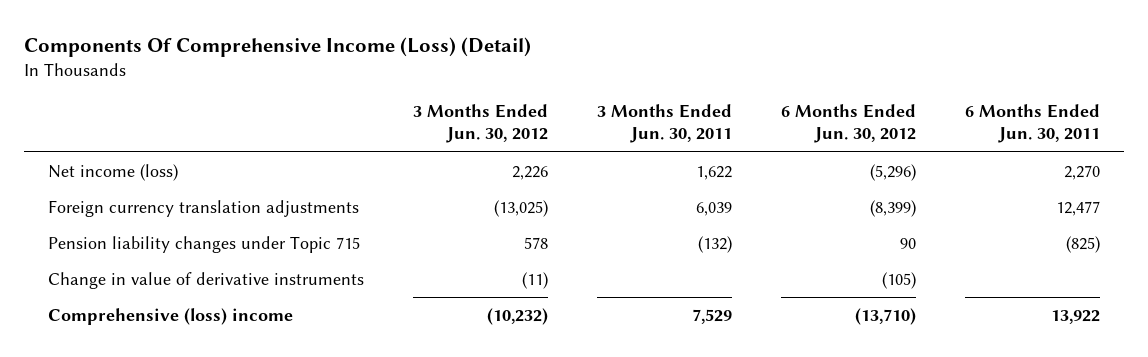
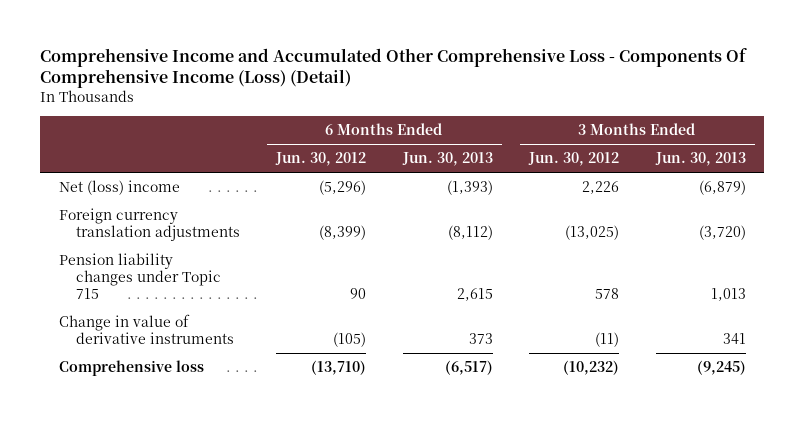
- Components Of Comprehensive Income (Loss) (Detail)
+ Comprehensive Income and Accumulated Other Comprehensive Loss - Components Of Comprehensive Income (Loss) (Detail)
- | 3 Months Ended Jun. 30, 2012 | 3 Months Ended Jun. 30, 2011 | 6 Months Ended Jun. 30, 2012 | 6 Months Ended Jun. 30, 2011
+ | 6 Months Ended Jun. 30, 2012 | 6 Months Ended Jun. 30, 2013 | 3 Months Ended Jun. 30, 2012 | 3 Months Ended Jun. 30, 2013
- Net income (loss) | 2,226 | 1,622 | (5,296) | 2,270
+ Net (loss) income | (5,296) | (1,393) | 2,226 | (6,879)
- Comprehensive (loss) income | (10,232) | 7,529 | (13,710) | 13,922
+ Comprehensive loss | (13,710) | (6,517) | (10,232) | (9,245)

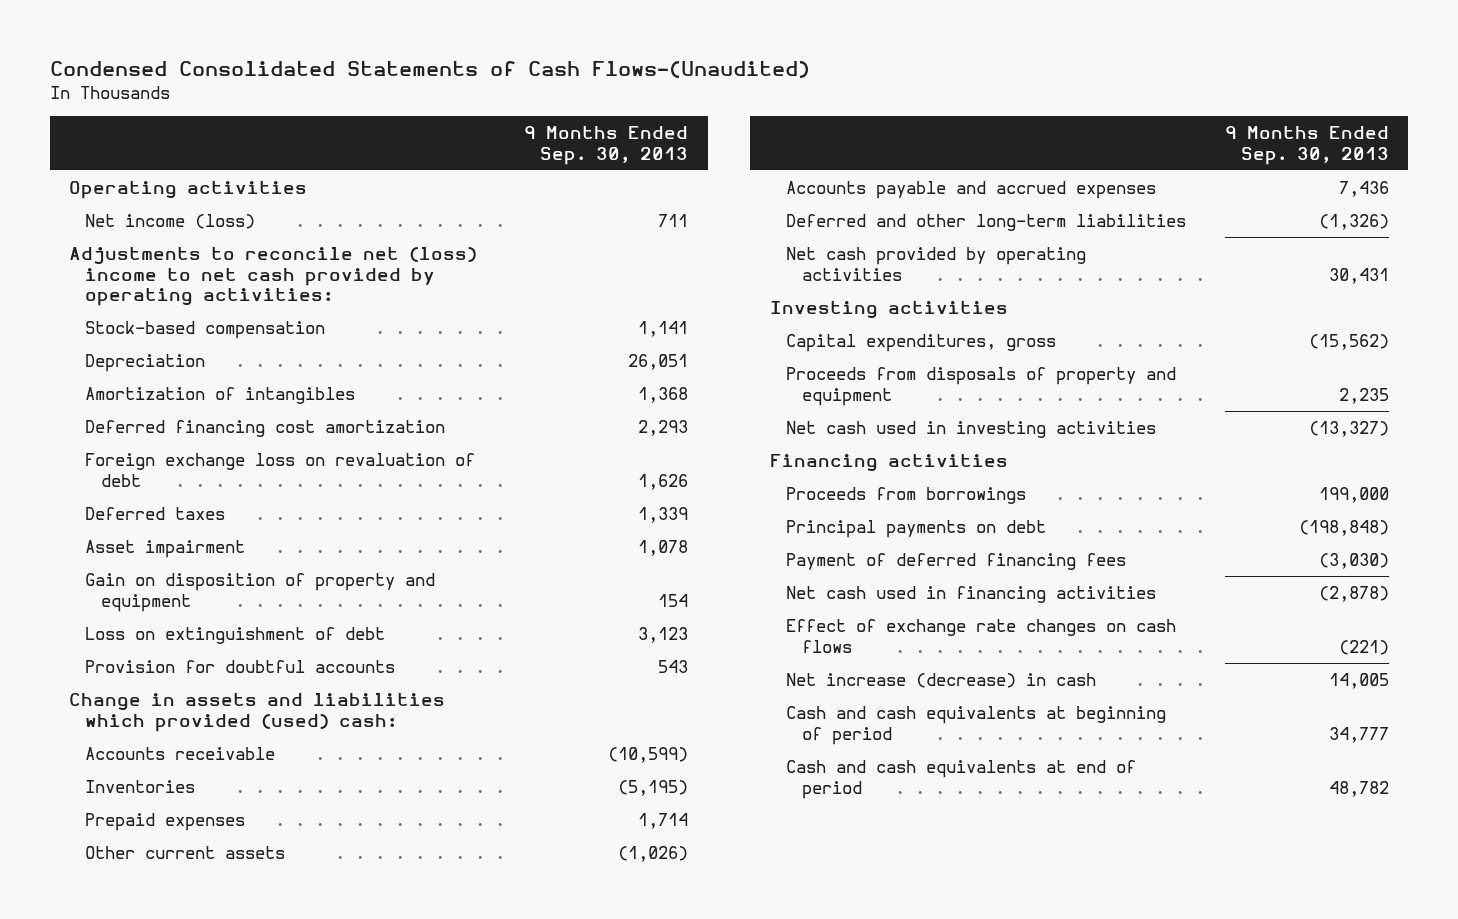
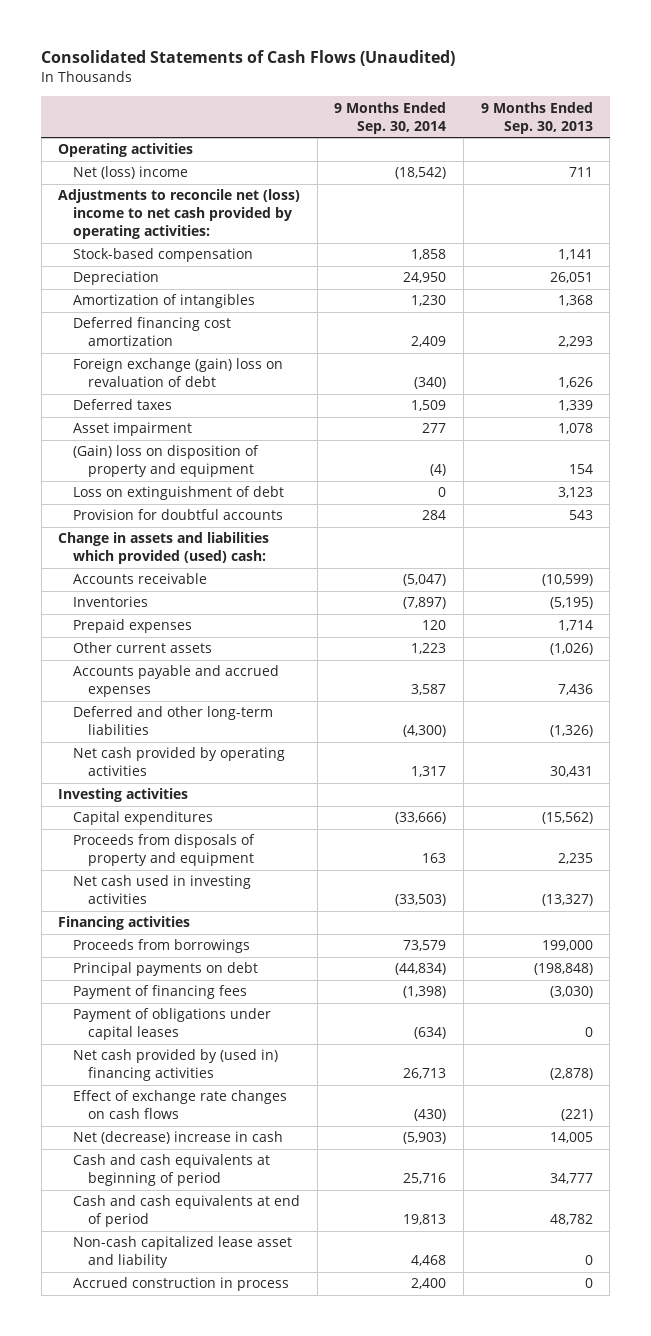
- Condensed Consolidated Statements of Cash Flows-(Unaudited)
+ Consolidated Statements of Cash Flows (Unaudited)
- | 9 Months Ended Sep. 30, 2013
+ | 9 Months Ended Sep. 30, 2014 | 9 Months Ended Sep. 30, 2013
- Net income (loss) | 711
+ Net (loss) income | (18,542) | 711
- Foreign exchange loss on revaluation of debt | 1,626
+ Foreign exchange (gain) loss on revaluation of debt | (340) | 1,626
- Gain on disposition of property and equipment | 154
+ (Gain) loss on disposition of property and equipment | (4) | 154
- Capital expenditures, gross | (15,562)
+ Capital expenditures | (33,666) | (15,562)
- Payment of deferred financing fees | (3,030)
- Net cash used in financing activities | (2,878)
+ Payment of financing fees | (1,398) | (3,030)
+ Payment of obligations under capital leases | (634) | 0
+ Net cash provided by (used in) financing activities | 26,713 | (2,878)
- Net increase (decrease) in cash | 14,005
+ Net (decrease) increase in cash | (5,903) | 14,005
+ Non-cash capitalized lease asset and liability | 4,468 | 0
+ Accrued construction in process | 2,400 | 0

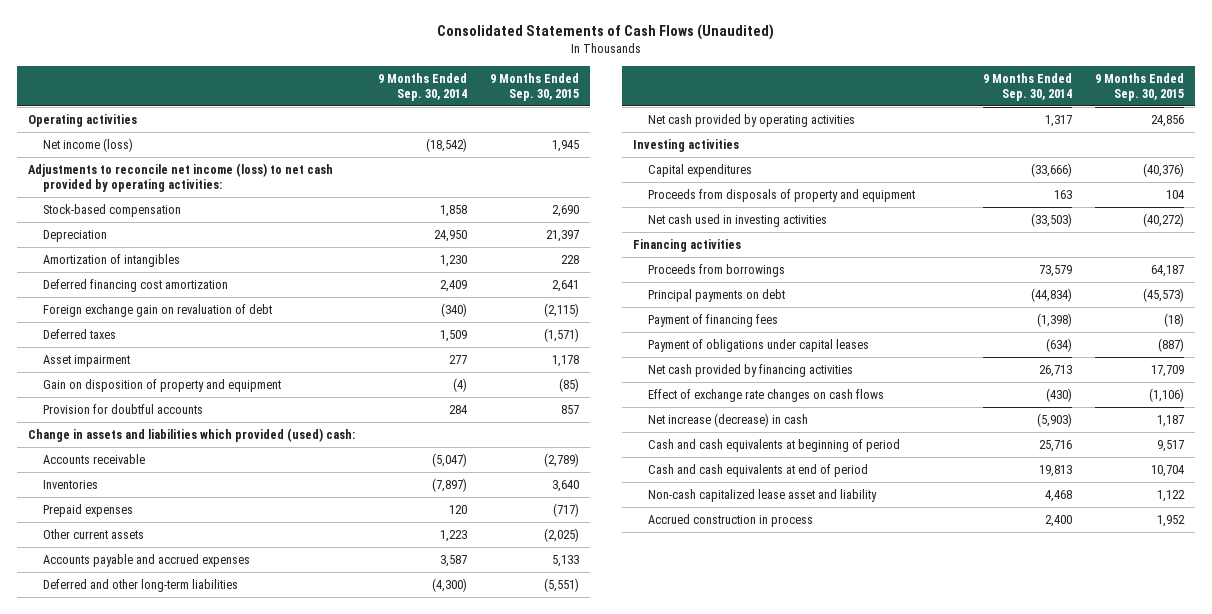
- | 9 Months Ended Sep. 30, 2014 | 9 Months Ended Sep. 30, 2013
+ | 9 Months Ended Sep. 30, 2014 | 9 Months Ended Sep. 30, 2015
- Net (loss) income | (18,542) | 711
- Adjustments to reconcile net (loss) income to net cash provided by operating activities:
+ Net income (loss) | (18,542) | 1,945
+ Adjustments to reconcile net income (loss) to net cash provided by operating activities:
- Foreign exchange (gain) loss on revaluation of debt | (340) | 1,626
+ Foreign exchange gain on revaluation of debt | (340) | (2,115)
- (Gain) loss on disposition of property and equipment | (4) | 154
- Loss on extinguishment of debt | 0 | 3,123
+ Gain on disposition of property and equipment | (4) | (85)
- Net cash provided by (used in) financing activities | 26,713 | (2,878)
+ Net cash provided by financing activities | 26,713 | 17,709
- Net (decrease) increase in cash | (5,903) | 14,005
+ Net increase (decrease) in cash | (5,903) | 1,187

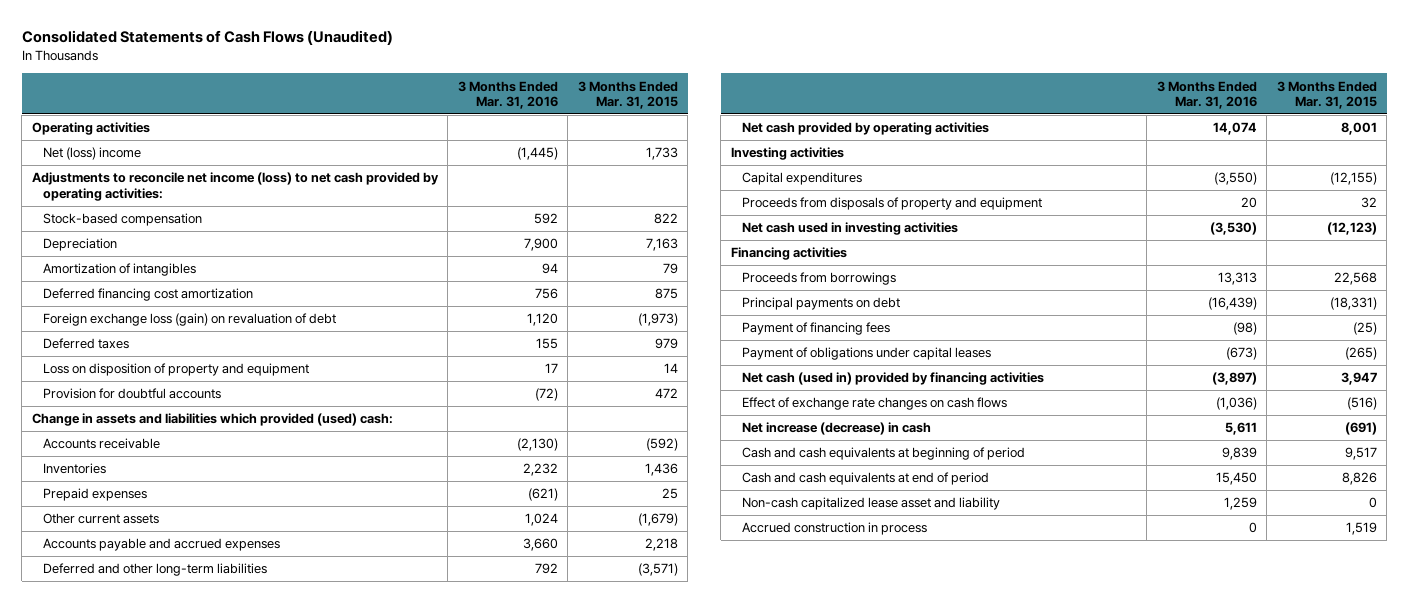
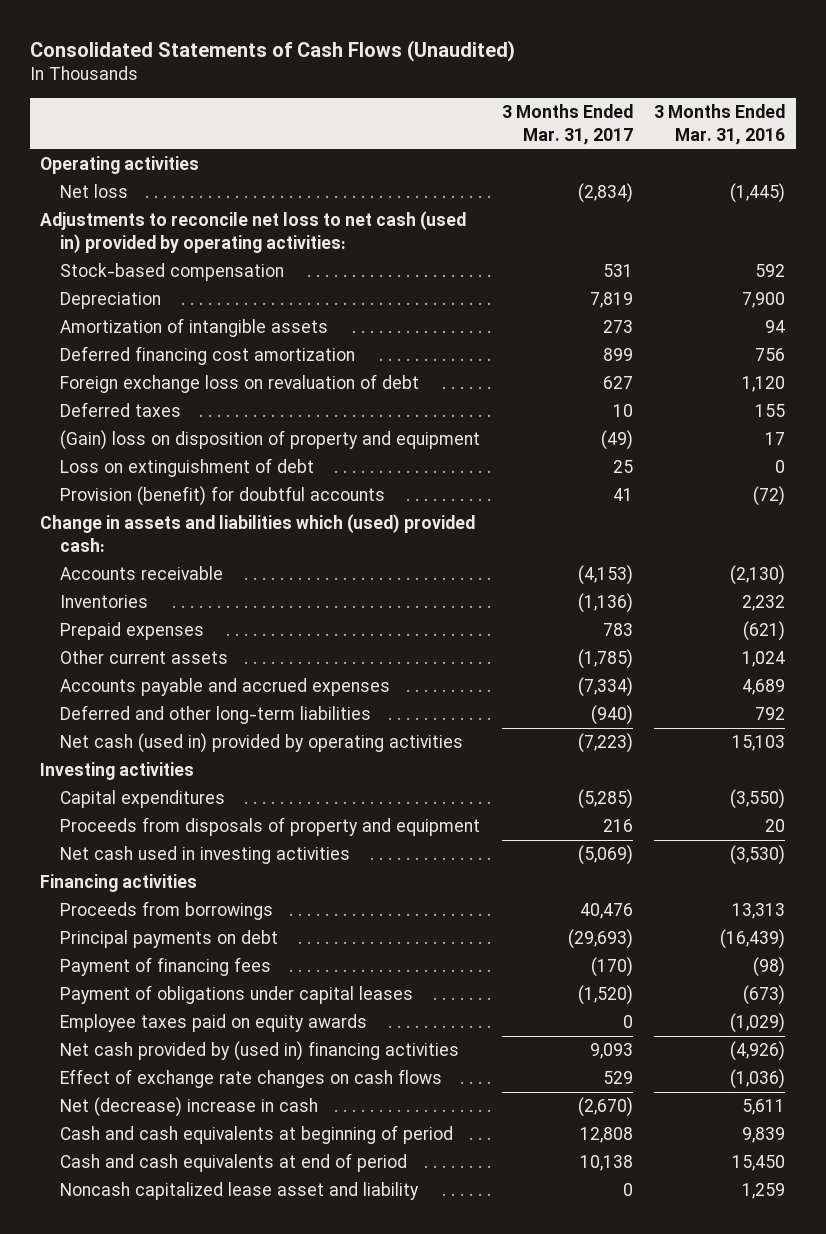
- | 3 Months Ended Mar. 31, 2016 | 3 Months Ended Mar. 31, 2015
+ | 3 Months Ended Mar. 31, 2017 | 3 Months Ended Mar. 31, 2016
- Net (loss) income | (1,445) | 1,733
- Adjustments to reconcile net income (loss) to net cash provided by operating activities:
+ Net loss | (2,834) | (1,445)
+ Adjustments to reconcile net loss to net cash (used in) provided by operating activities:
- Amortization of intangibles | 94 | 79
+ Amortization of intangible assets | 273 | 94
- Foreign exchange loss (gain) on revaluation of debt | 1,120 | (1,973)
+ Foreign exchange loss on revaluation of debt | 627 | 1,120
- Loss on disposition of property and equipment | 17 | 14
- Provision for doubtful accounts | (72) | 472
- Change in assets and liabilities which provided (used) cash:
+ (Gain) loss on disposition of property and equipment | (49) | 17
+ Loss on extinguishment of debt | 25 | 0
+ Provision (benefit) for doubtful accounts | 41 | (72)
+ Change in assets and liabilities which (used) provided cash:
- Accounts payable and accrued expenses | 3,660 | 2,218
+ Accounts payable and accrued expenses | (7,334) | 4,689
- Net cash provided by operating activities | 14,074 | 8,001
+ Net cash (used in) provided by operating activities | (7,223) | 15,103
- Net cash (used in) provided by financing activities | (3,897) | 3,947
+ Employee taxes paid on equity awards | 0 | (1,029)
+ Net cash provided by (used in) financing activities | 9,093 | (4,926)
- Net increase (decrease) in cash | 5,611 | (691)
+ Net (decrease) increase in cash | (2,670) | 5,611
- Non-cash capitalized lease asset and liability | 1,259 | 0
- Accrued construction in process | 0 | 1,519
+ Noncash capitalized lease asset and liability | 0 | 1,259

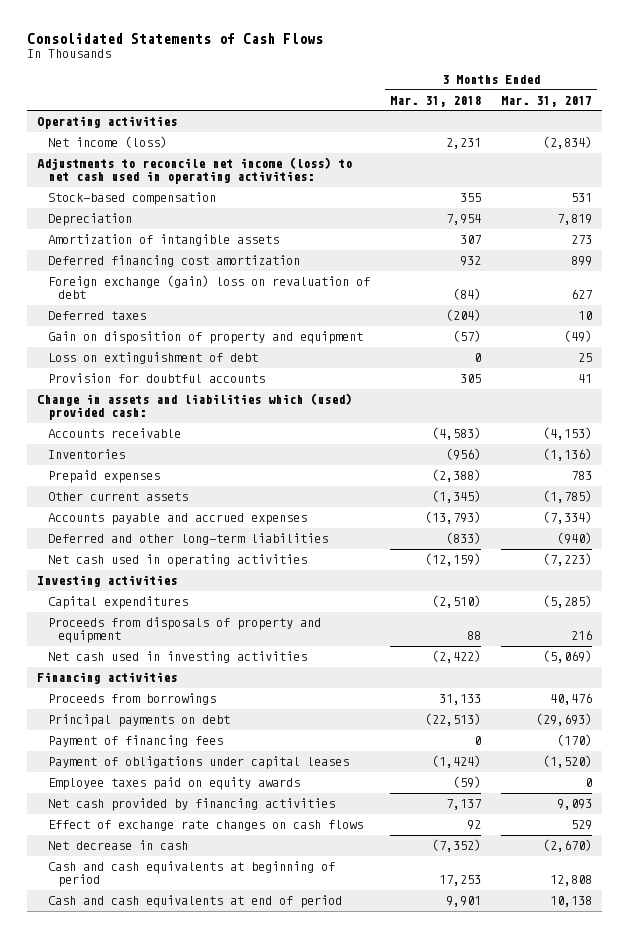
- Consolidated Statements of Cash Flows (Unaudited)
+ Consolidated Statements of Cash Flows
- | 3 Months Ended Mar. 31, 2017 | 3 Months Ended Mar. 31, 2016
+ | 3 Months Ended Mar. 31, 2018 | 3 Months Ended Mar. 31, 2017
- Net loss | (2,834) | (1,445)
- Adjustments to reconcile net loss to net cash (used in) provided by operating activities:
+ Net income (loss) | 2,231 | (2,834)
+ Adjustments to reconcile net income (loss) to net cash used in operating activities:
- Foreign exchange loss on revaluation of debt | 627 | 1,120
+ Foreign exchange (gain) loss on revaluation of debt | (84) | 627
- (Gain) loss on disposition of property and equipment | (49) | 17
+ Gain on disposition of property and equipment | (57) | (49)
- Provision (benefit) for doubtful accounts | 41 | (72)
+ Provision for doubtful accounts | 305 | 41
- Net cash (used in) provided by operating activities | (7,223) | 15,103
+ Net cash used in operating activities | (12,159) | (7,223)
- Net cash provided by (used in) financing activities | 9,093 | (4,926)
+ Net cash provided by financing activities | 7,137 | 9,093
- Net (decrease) increase in cash | (2,670) | 5,611
+ Net decrease in cash | (7,352) | (2,670)
- Noncash capitalized lease asset and liability | 0 | 1,259

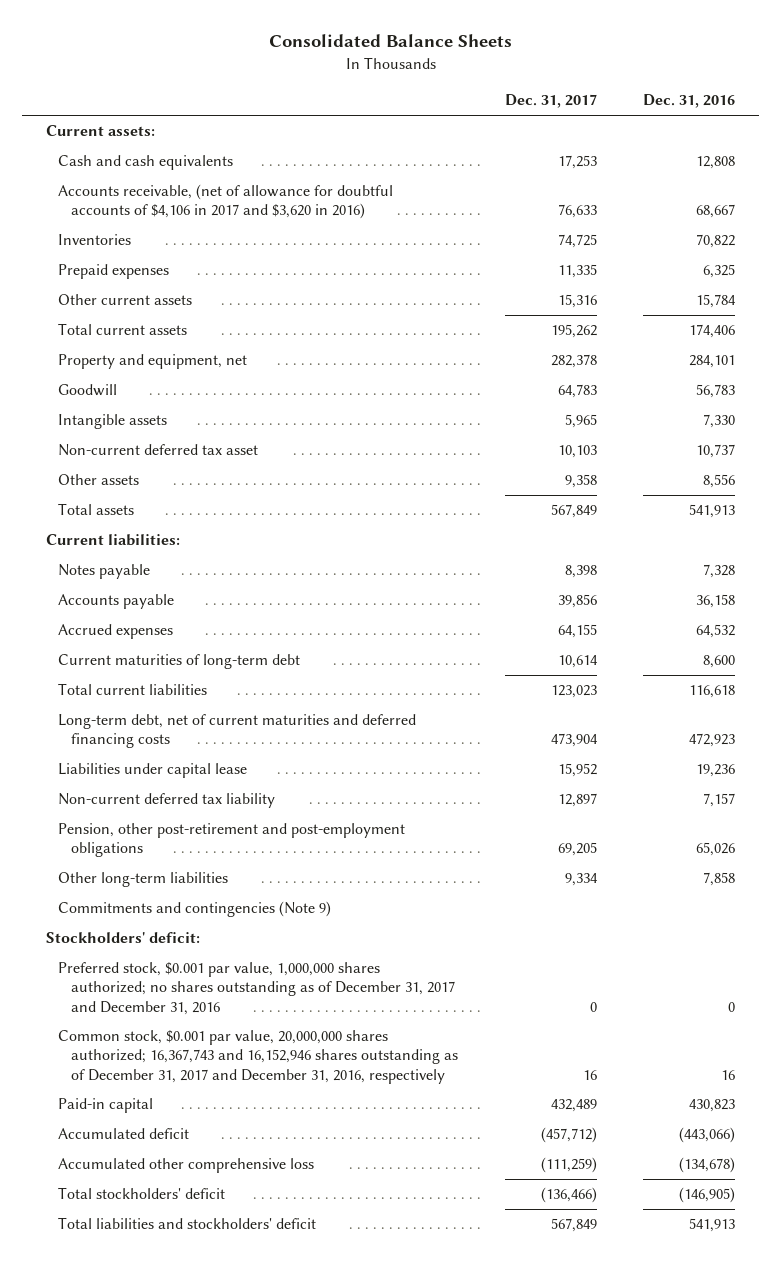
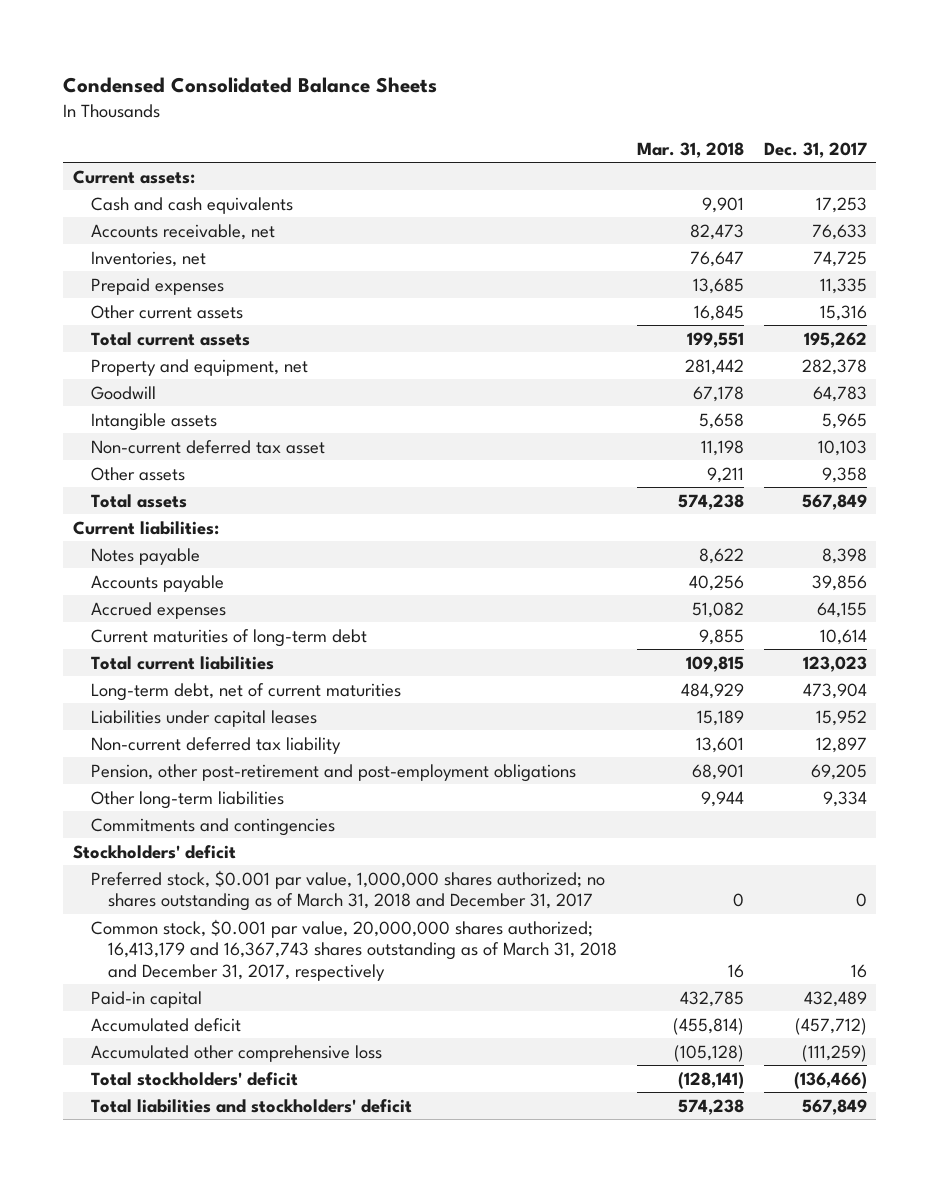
- Consolidated Balance Sheets
+ Condensed Consolidated Balance Sheets
- | Dec. 31, 2017 | Dec. 31, 2016
+ | Mar. 31, 2018 | Dec. 31, 2017
- Accounts receivable, (net of allowance for doubtful accounts of $4,106 in 2017 and $3,620 in 2016) | 76,633 | 68,667
- Inventories | 74,725 | 70,822
+ Accounts receivable, net | 82,473 | 76,633
+ Inventories, net | 76,647 | 74,725
- Long-term debt, net of current maturities and deferred financing costs | 473,904 | 472,923
- Liabilities under capital lease | 15,952 | 19,236
+ Long-term debt, net of current maturities | 484,929 | 473,904
+ Liabilities under capital leases | 15,189 | 15,952
- Commitments and contingencies (Note 9)
- Stockholders' deficit:
- Preferred stock, $0.001 par value, 1,000,000 shares authorized; no shares outstanding as of December 31, 2017 and December 31, 2016 | 0 | 0
- Common stock, $0.001 par value, 20,000,000 shares authorized; 16,367,743 and 16,152,946 shares outstanding as of December 31, 2017 and December 31, 2016, respectively | 16 | 16
+ Commitments and contingencies
+ Stockholders' deficit
+ Preferred stock, $0.001 par value, 1,000,000 shares authorized; no shares outstanding as of March 31, 2018 and December 31, 2017 | 0 | 0
+ Common stock, $0.001 par value, 20,000,000 shares authorized; 16,413,179 and 16,367,743 shares outstanding as of March 31, 2018 and December 31, 2017, respectively | 16 | 16

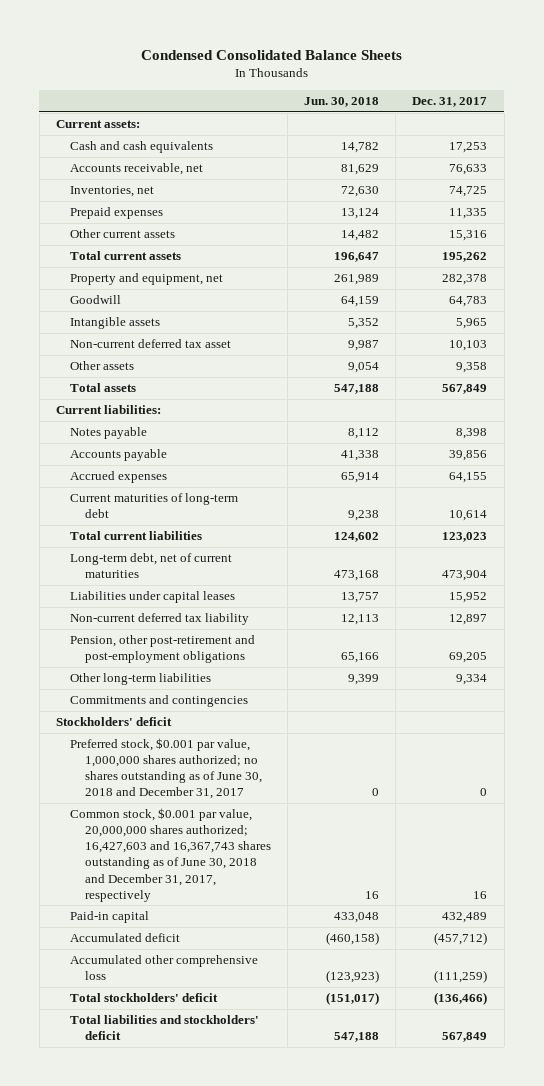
- | Mar. 31, 2018 | Dec. 31, 2017
+ | Jun. 30, 2018 | Dec. 31, 2017
- Preferred stock, $0.001 par value, 1,000,000 shares authorized; no shares outstanding as of March 31, 2018 and December 31, 2017 | 0 | 0
- Common stock, $0.001 par value, 20,000,000 shares authorized; 16,413,179 and 16,367,743 shares outstanding as of March 31, 2018 and December 31, 2017, respectively | 16 | 16
+ Preferred stock, $0.001 par value, 1,000,000 shares authorized; no shares outstanding as of June 30, 2018 and December 31, 2017 | 0 | 0
+ Common stock, $0.001 par value, 20,000,000 shares authorized; 16,427,603 and 16,367,743 shares outstanding as of June 30, 2018 and December 31, 2017, respectively | 16 | 16

